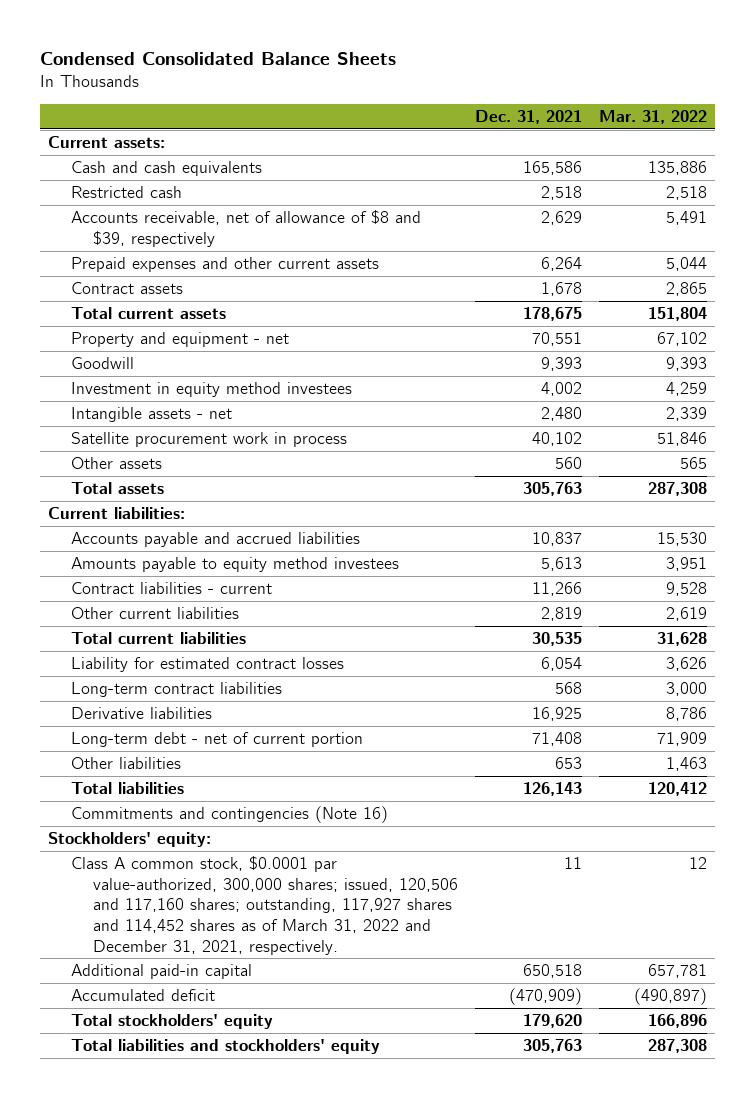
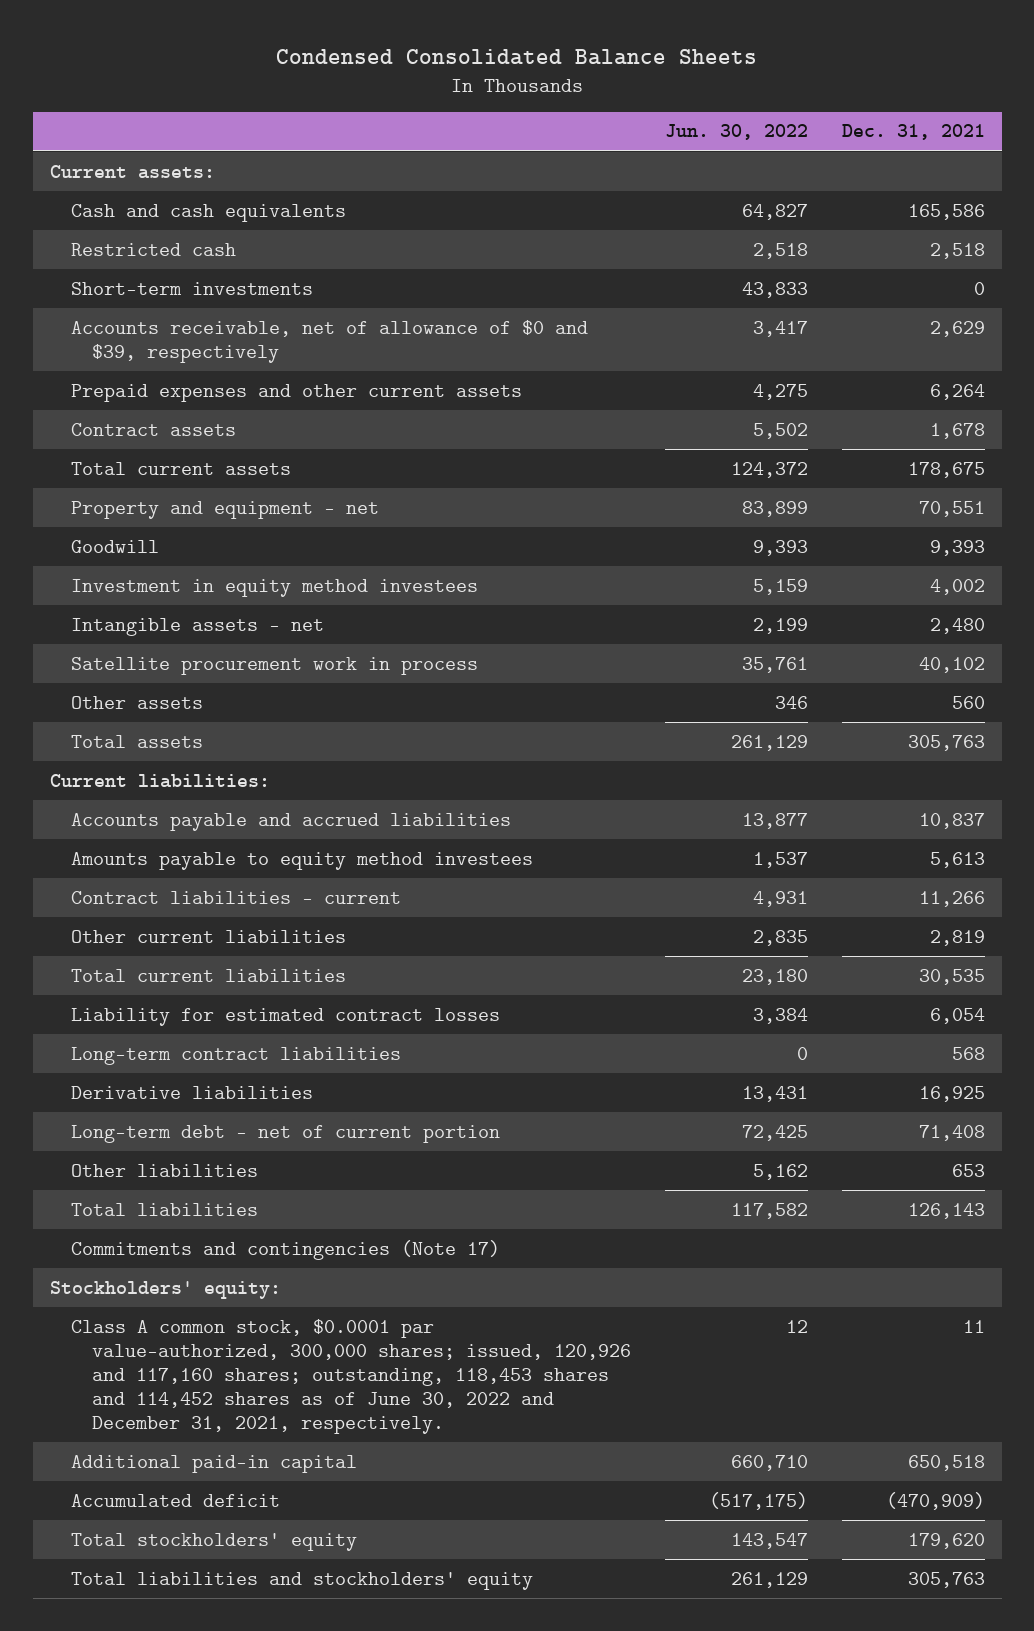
- | Dec. 31, 2021 | Mar. 31, 2022
+ | Jun. 30, 2022 | Dec. 31, 2021
- Accounts receivable, net of allowance of $8 and $39, respectively | 2,629 | 5,491
+ Short-term investments | 43,833 | 0
+ Accounts receivable, net of allowance of $0 and $39, respectively | 3,417 | 2,629
- Commitments and contingencies (Note 16)
+ Commitments and contingencies (Note 17)
- Class A common stock, $0.0001 par value-authorized, 300,000 shares; issued, 120,506 and 117,160 shares; outstanding, 117,927 shares and 114,452 shares as of March 31, 2022 and December 31, 2021, respectively. | 11 | 12
+ Class A common stock, $0.0001 par value-authorized, 300,000 shares; issued, 120,926 and 117,160 shares; outstanding, 118,453 shares and 114,452 shares as of June 30, 2022 and December 31, 2021, respectively. | 12 | 11

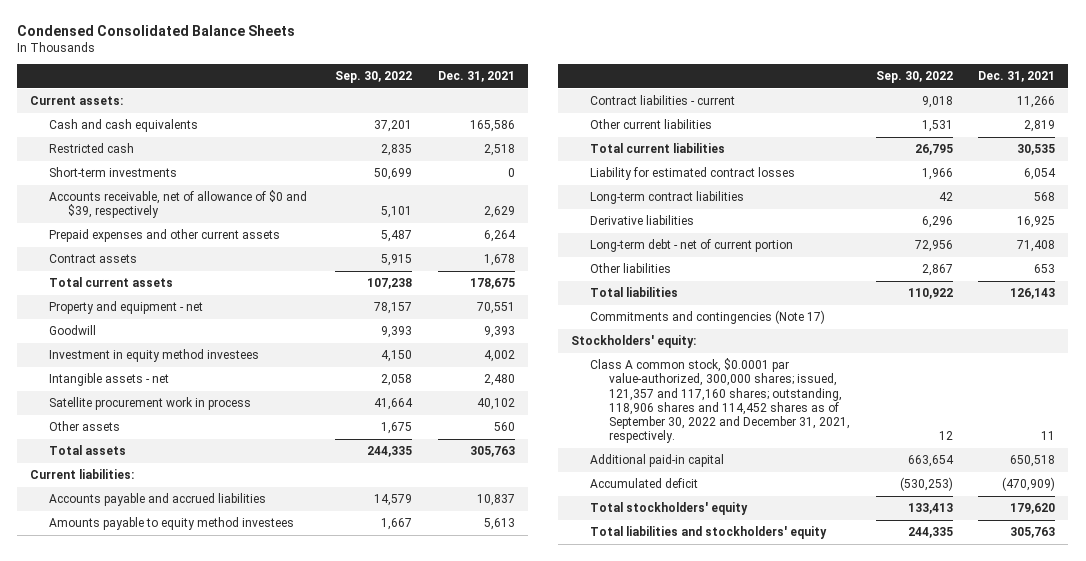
- | Jun. 30, 2022 | Dec. 31, 2021
+ | Sep. 30, 2022 | Dec. 31, 2021
- Class A common stock, $0.0001 par value-authorized, 300,000 shares; issued, 120,926 and 117,160 shares; outstanding, 118,453 shares and 114,452 shares as of June 30, 2022 and December 31, 2021, respectively. | 12 | 11
+ Class A common stock, $0.0001 par value-authorized, 300,000 shares; issued, 121,357 and 117,160 shares; outstanding, 118,906 shares and 114,452 shares as of September 30, 2022 and December 31, 2021, respectively. | 12 | 11

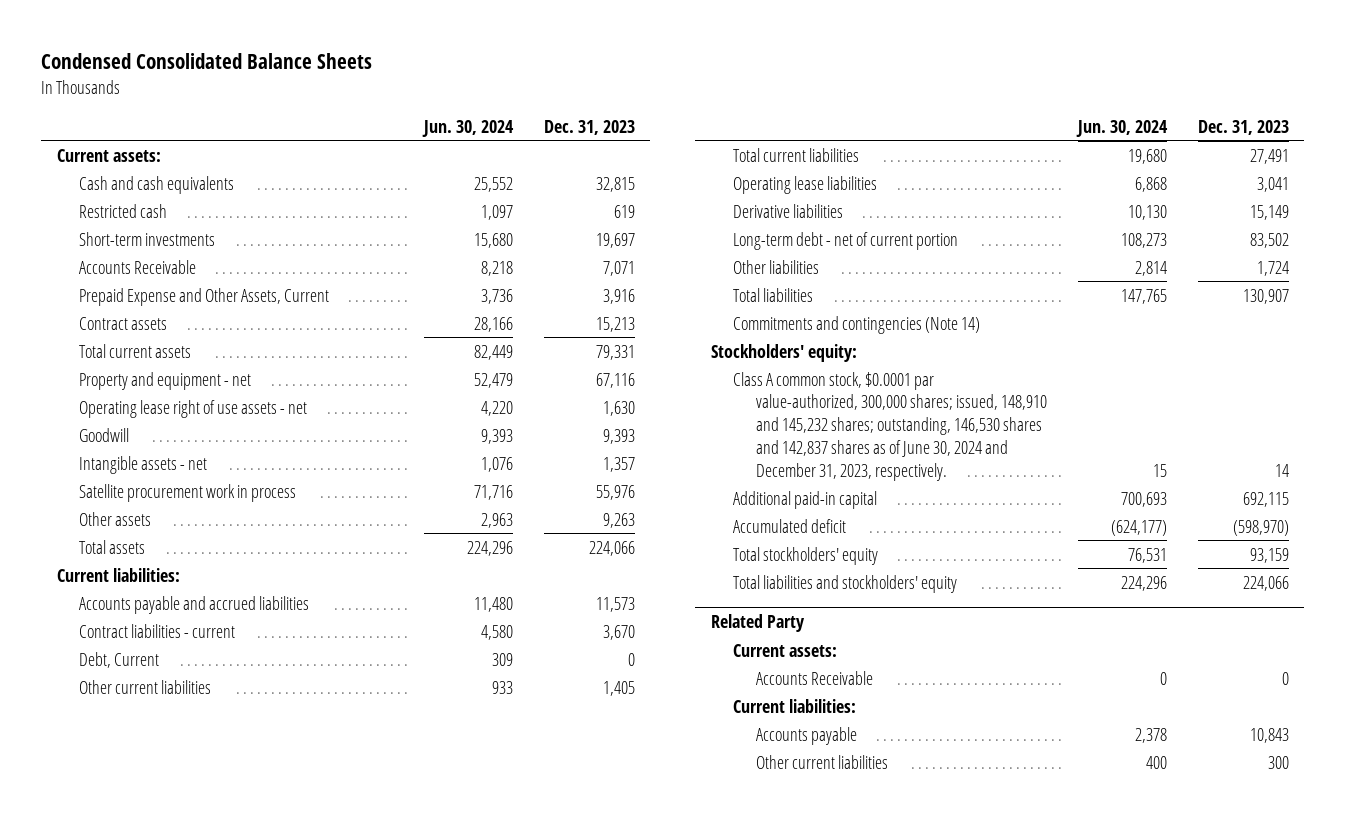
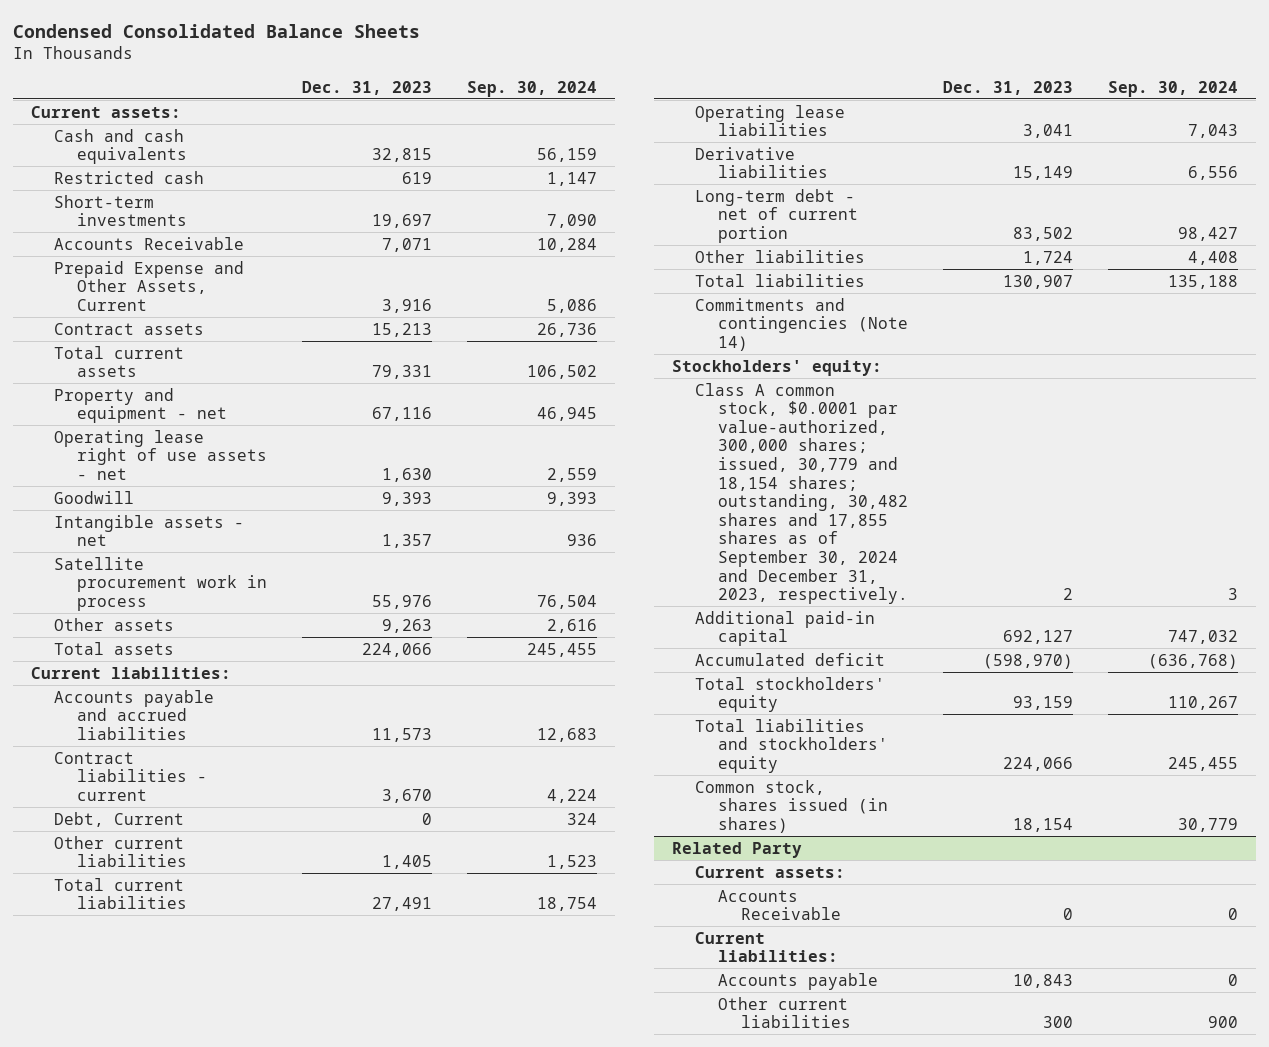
- | Jun. 30, 2024 | Dec. 31, 2023
+ | Dec. 31, 2023 | Sep. 30, 2024
- Class A common stock, $0.0001 par value-authorized, 300,000 shares; issued, 148,910 and 145,232 shares; outstanding, 146,530 shares and 142,837 shares as of June 30, 2024 and December 31, 2023, respectively. | 15 | 14
- Additional paid-in capital | 700,693 | 692,115
+ Class A common stock, $0.0001 par value-authorized, 300,000 shares; issued, 30,779 and 18,154 shares; outstanding, 30,482 shares and 17,855 shares as of September 30, 2024 and December 31, 2023, respectively. | 2 | 3
+ Additional paid-in capital | 692,127 | 747,032
+ Common stock, shares issued (in shares) | 18,154 | 30,779

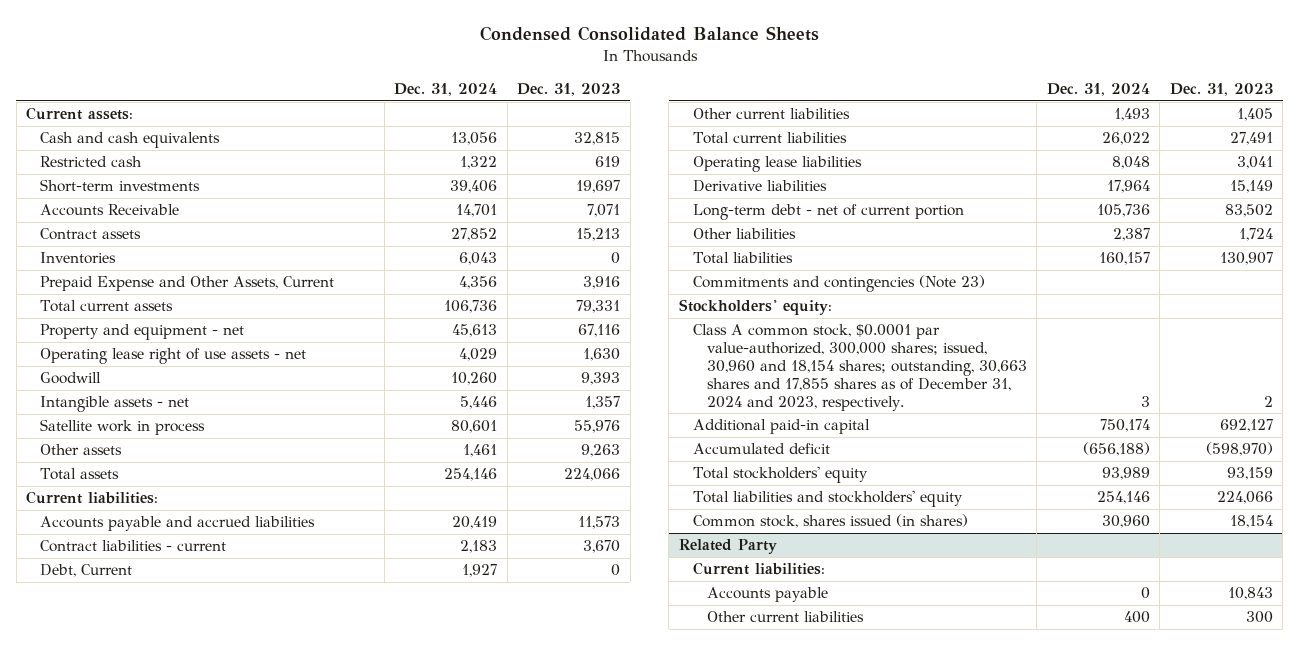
- | Dec. 31, 2023 | Sep. 30, 2024
+ | Dec. 31, 2024 | Dec. 31, 2023
+ Inventories | 6,043 | 0
moved down: Prepaid Expense and Other Assets, Current | 4,356 | 3,916
- Satellite procurement work in process | 55,976 | 76,504
+ Satellite work in process | 80,601 | 55,976
- Commitments and contingencies (Note 14)
+ Commitments and contingencies (Note 23)
- Class A common stock, $0.0001 par value-authorized, 300,000 shares; issued, 30,779 and 18,154 shares; outstanding, 30,482 shares and 17,855 shares as of September 30, 2024 and December 31, 2023, respectively. | 2 | 3
+ Class A common stock, $0.0001 par value-authorized, 300,000 shares; issued, 30,960 and 18,154 shares; outstanding, 30,663 shares and 17,855 shares as of December 31, 2024 and 2023, respectively. | 3 | 2
@ Related Party
- Current assets:
- Accounts Receivable | 0 | 0

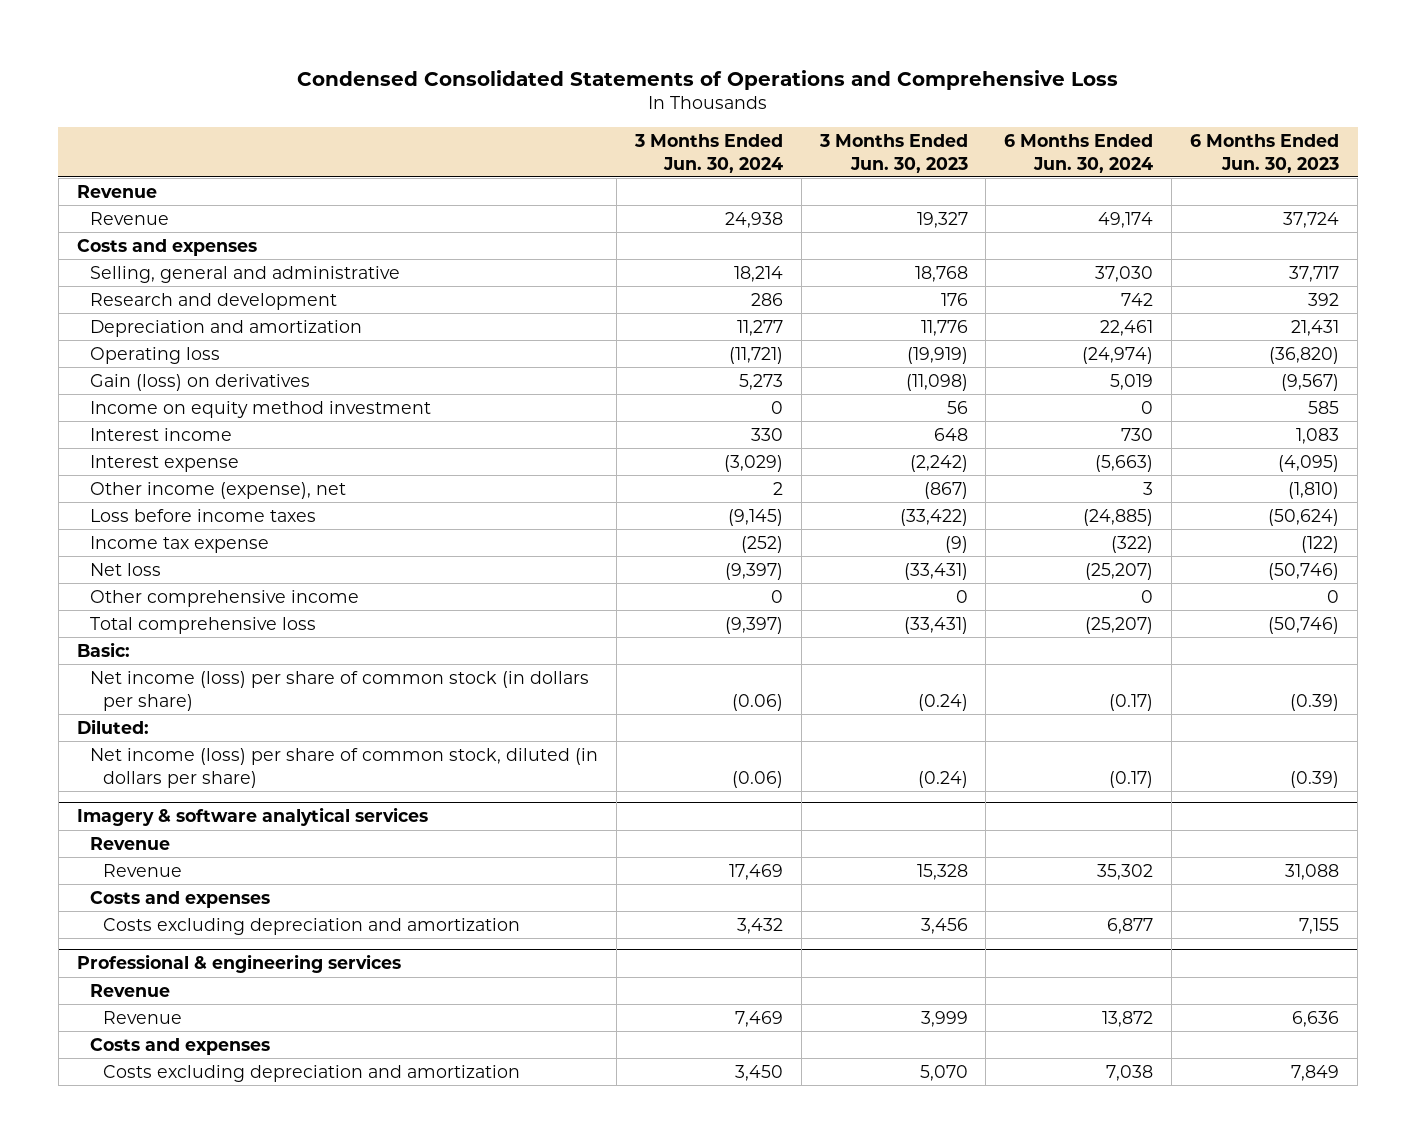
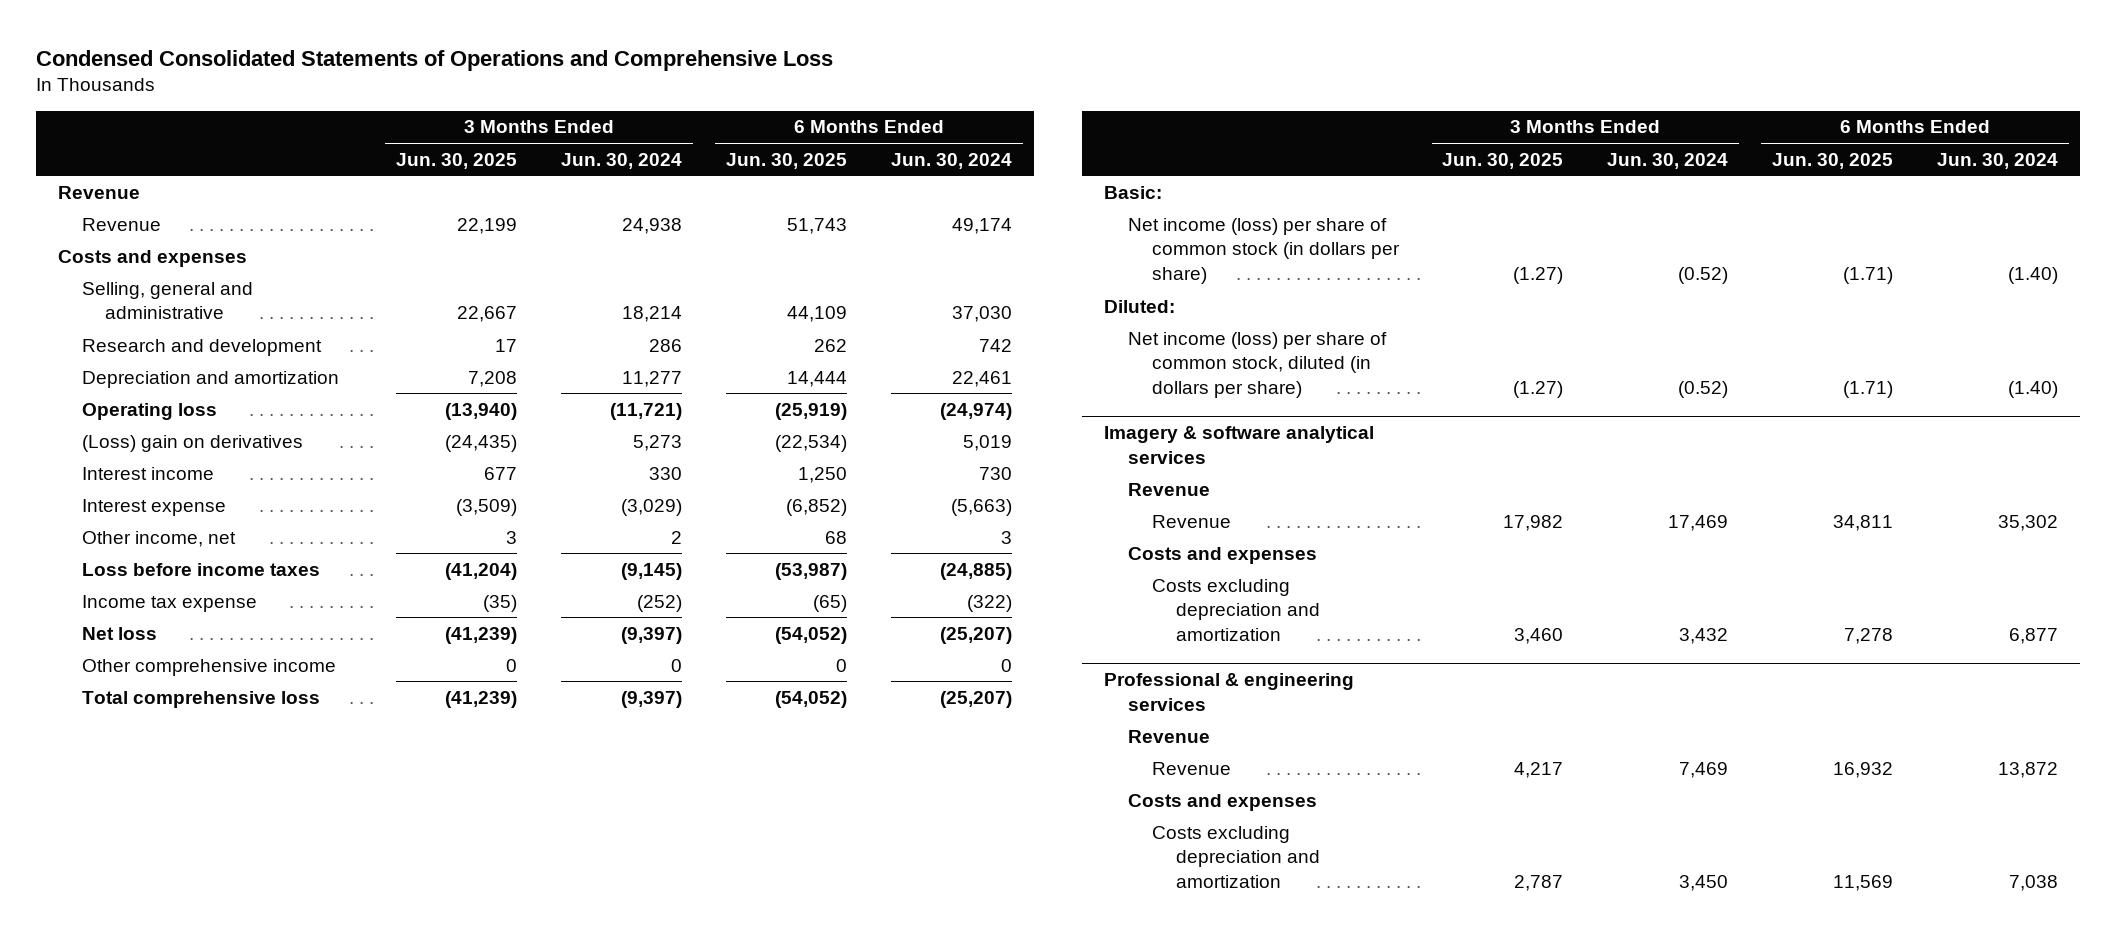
- | 3 Months Ended Jun. 30, 2024 | 3 Months Ended Jun. 30, 2023 | 6 Months Ended Jun. 30, 2024 | 6 Months Ended Jun. 30, 2023
+ | 3 Months Ended Jun. 30, 2025 | 3 Months Ended Jun. 30, 2024 | 6 Months Ended Jun. 30, 2025 | 6 Months Ended Jun. 30, 2024
- Gain (loss) on derivatives | 5,273 | (11,098) | 5,019 | (9,567)
- Income on equity method investment | 0 | 56 | 0 | 585
+ (Loss) gain on derivatives | (24,435) | 5,273 | (22,534) | 5,019
- Other income (expense), net | 2 | (867) | 3 | (1,810)
+ Other income, net | 3 | 2 | 68 | 3
- Net income (loss) per share of common stock (in dollars per share) | (0.06) | (0.24) | (0.17) | (0.39)
+ Net income (loss) per share of common stock (in dollars per share) | (1.27) | (0.52) | (1.71) | (1.40)
- Net income (loss) per share of common stock, diluted (in dollars per share) | (0.06) | (0.24) | (0.17) | (0.39)
+ Net income (loss) per share of common stock, diluted (in dollars per share) | (1.27) | (0.52) | (1.71) | (1.40)

